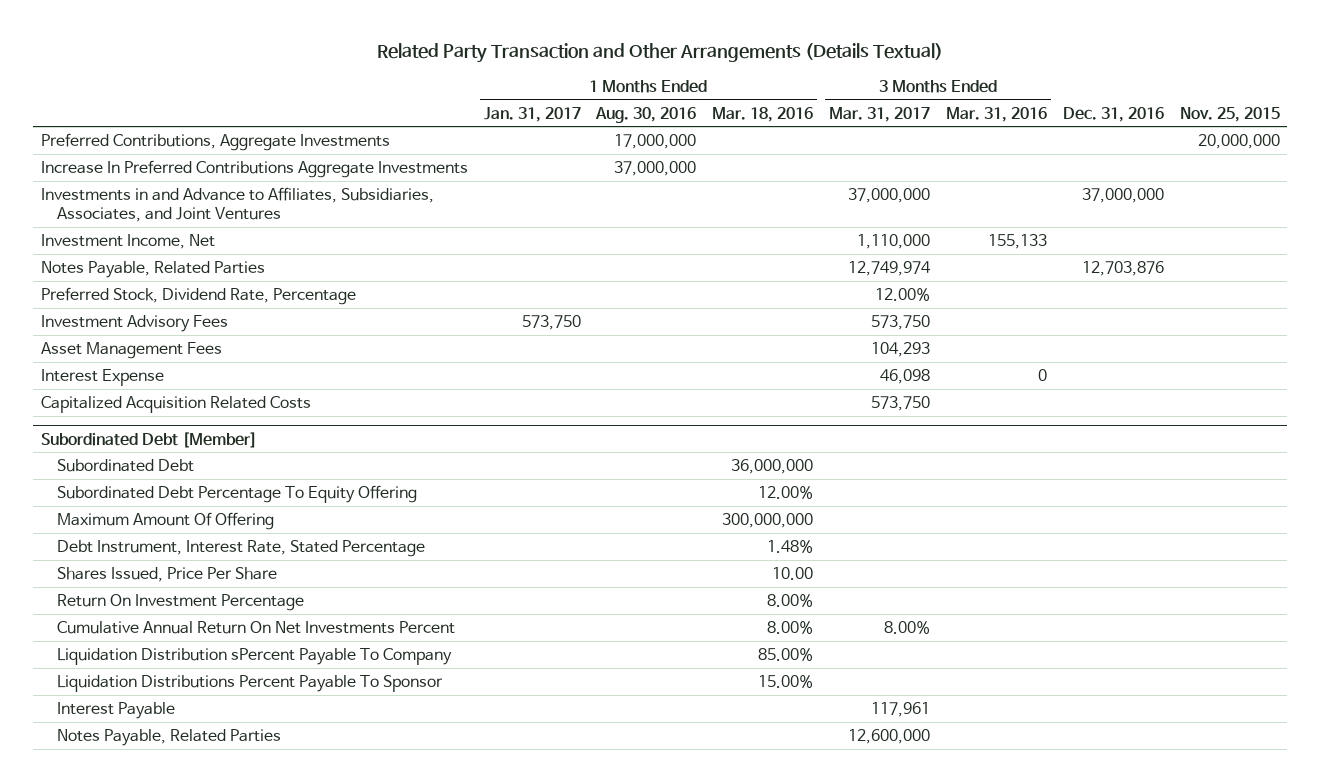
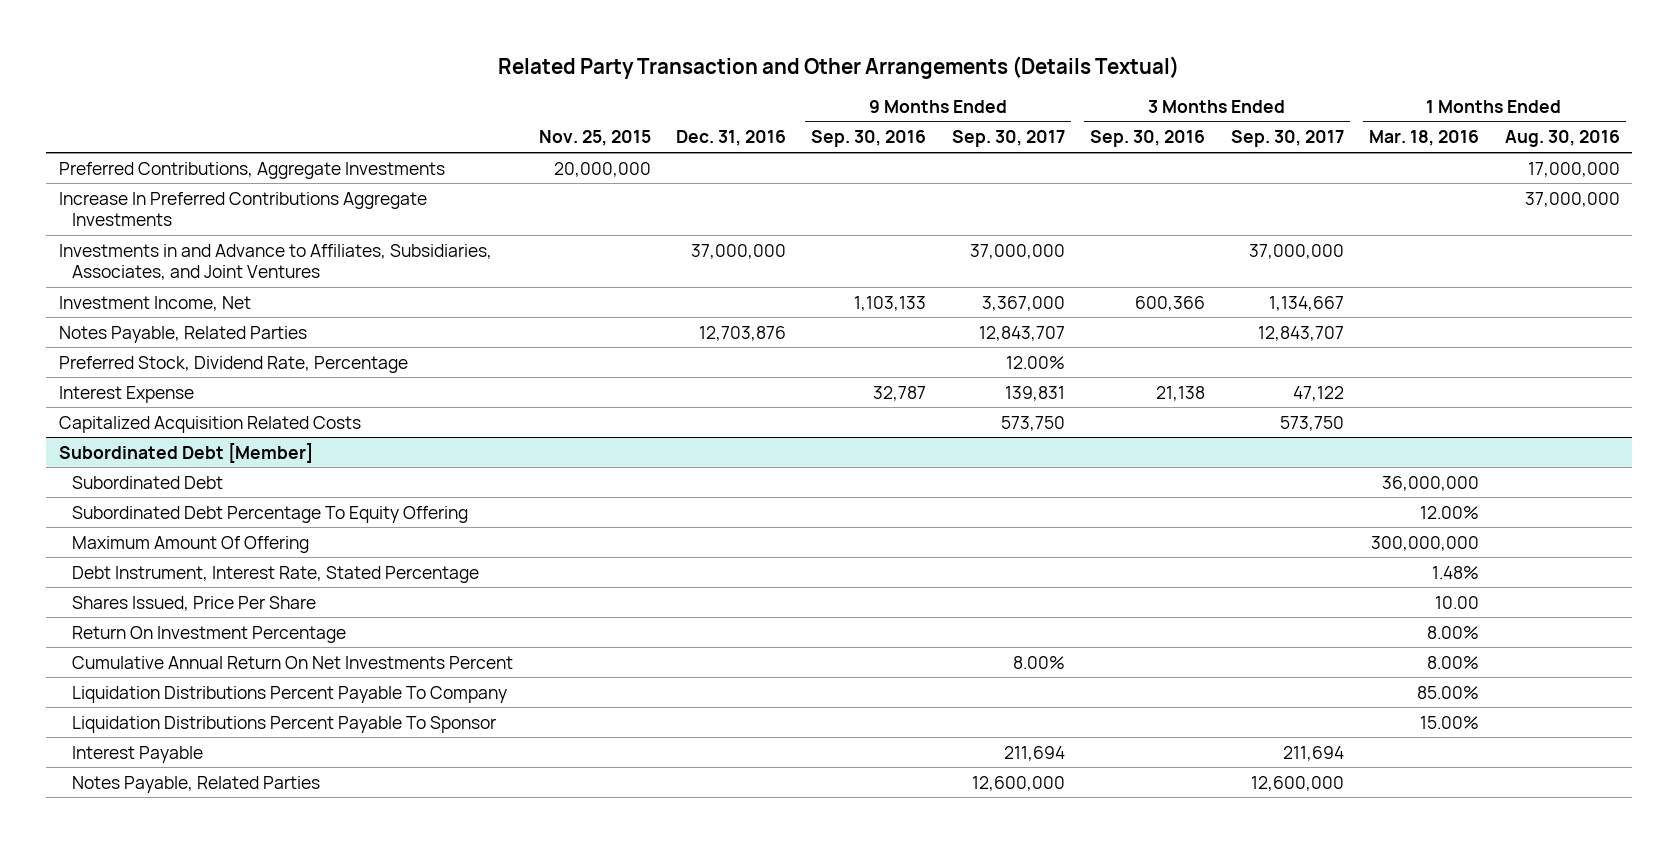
- | 1 Months Ended Jan. 31, 2017 | 1 Months Ended Aug. 30, 2016 | 1 Months Ended Mar. 18, 2016 | 3 Months Ended Mar. 31, 2017 | 3 Months Ended Mar. 31, 2016 | Dec. 31, 2016 | Nov. 25, 2015
+ | Nov. 25, 2015 | Dec. 31, 2016 | 9 Months Ended Sep. 30, 2016 | 9 Months Ended Sep. 30, 2017 | 3 Months Ended Sep. 30, 2016 | 3 Months Ended Sep. 30, 2017 | 1 Months Ended Mar. 18, 2016 | 1 Months Ended Aug. 30, 2016
- Investment Advisory Fees | 573,750 | | | 573,750 | | |
- Asset Management Fees | | | | 104,293 | | |
@ Subordinated Debt [Member]
- Liquidation Distribution sPercent Payable To Company | | | 85.00% | | | |
+ Liquidation Distributions Percent Payable To Company | | | | | | | 85.00% |

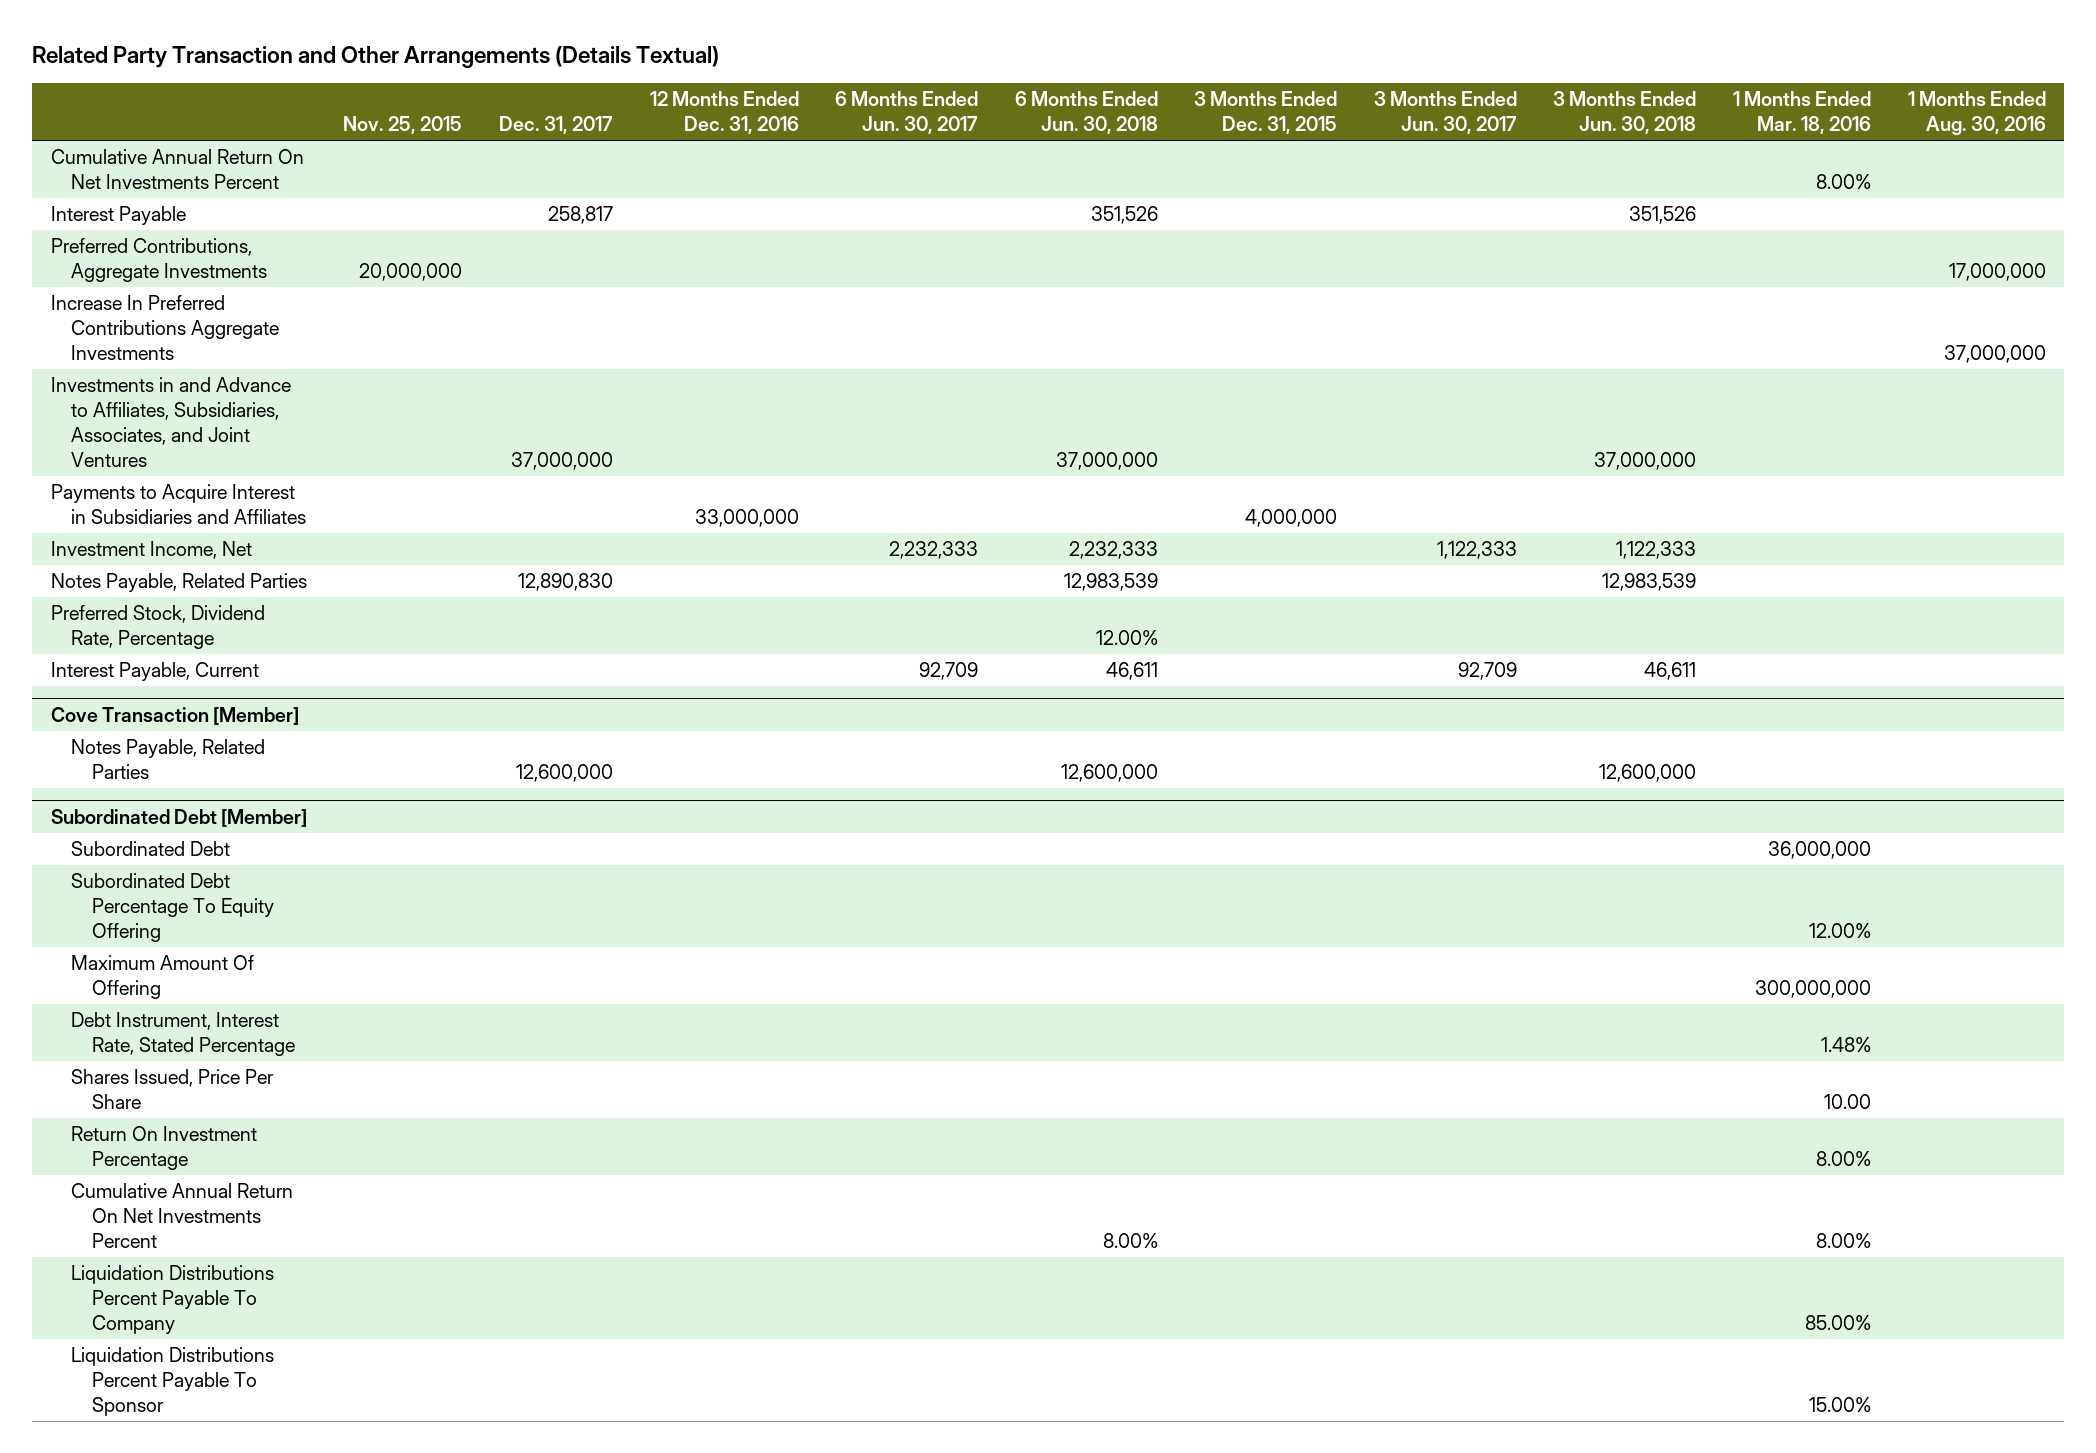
- | Nov. 25, 2015 | Dec. 31, 2016 | 9 Months Ended Sep. 30, 2016 | 9 Months Ended Sep. 30, 2017 | 3 Months Ended Sep. 30, 2016 | 3 Months Ended Sep. 30, 2017 | 1 Months Ended Mar. 18, 2016 | 1 Months Ended Aug. 30, 2016
+ | Nov. 25, 2015 | Dec. 31, 2017 | 12 Months Ended Dec. 31, 2016 | 6 Months Ended Jun. 30, 2017 | 6 Months Ended Jun. 30, 2018 | 3 Months Ended Dec. 31, 2015 | 3 Months Ended Jun. 30, 2017 | 3 Months Ended Jun. 30, 2018 | 1 Months Ended Mar. 18, 2016 | 1 Months Ended Aug. 30, 2016
+ Cumulative Annual Return On Net Investments Percent | | | | | | | | | 8.00% |
+ Interest Payable | | 258,817 | | | 351,526 | | | 351,526 | |
+ Payments to Acquire Interest in Subsidiaries and Affiliates | | | 33,000,000 | | | 4,000,000 | | | |
- Interest Expense | | | 32,787 | 139,831 | 21,138 | 47,122 | |
- Capitalized Acquisition Related Costs | | | | 573,750 | | 573,750 | |
+ Interest Payable, Current | | | | 92,709 | 46,611 | | 92,709 | 46,611 | |
+ Cove Transaction [Member]
+ Notes Payable, Related Parties | | 12,600,000 | | | 12,600,000 | | | 12,600,000 | |
@ Subordinated Debt [Member]
- Interest Payable | | | | 211,694 | | 211,694 | |
- Notes Payable, Related Parties | | | | 12,600,000 | | 12,600,000 | |

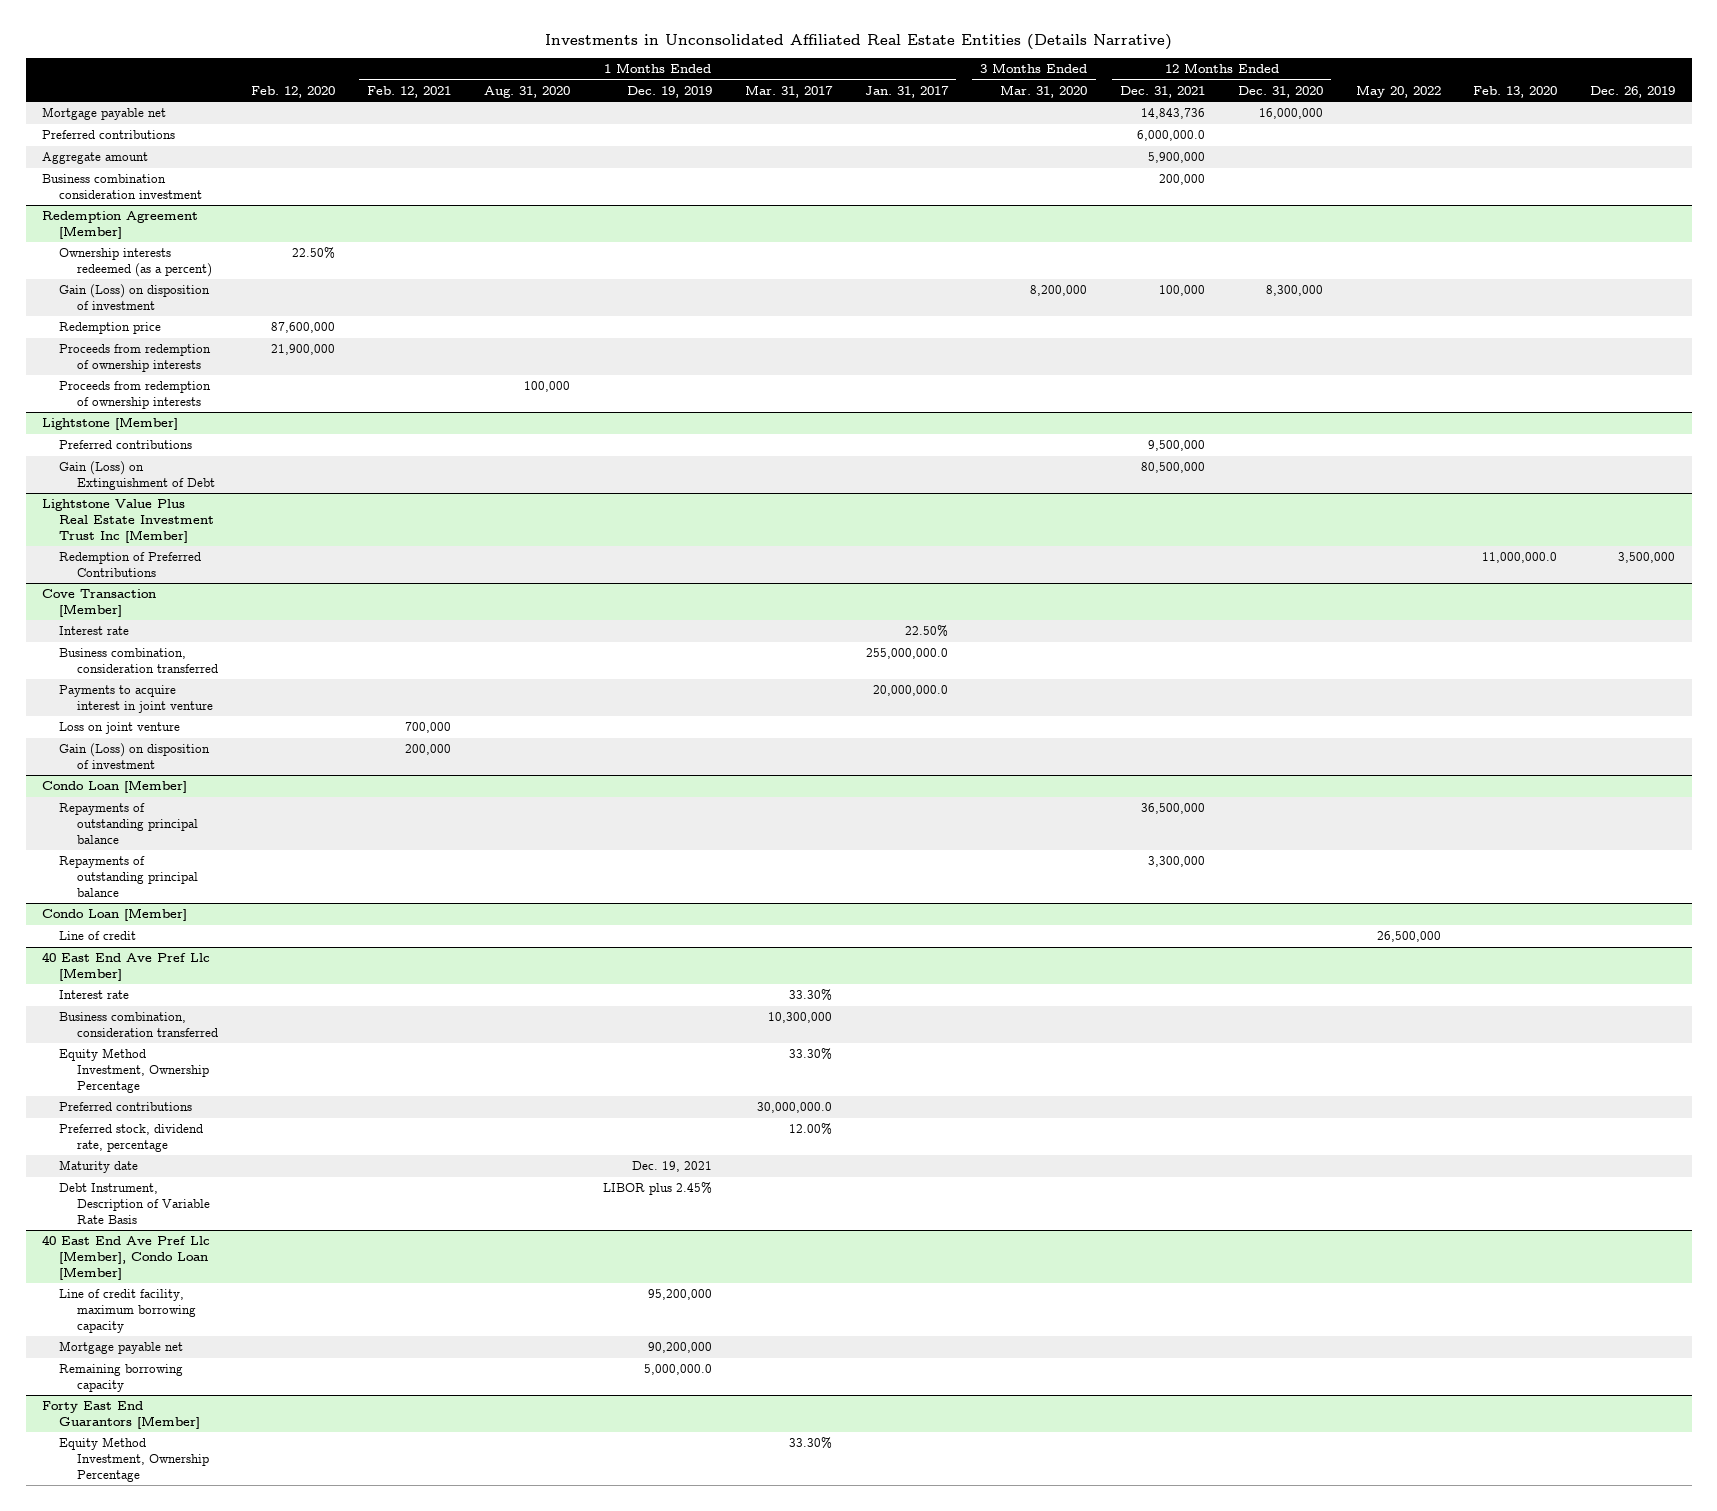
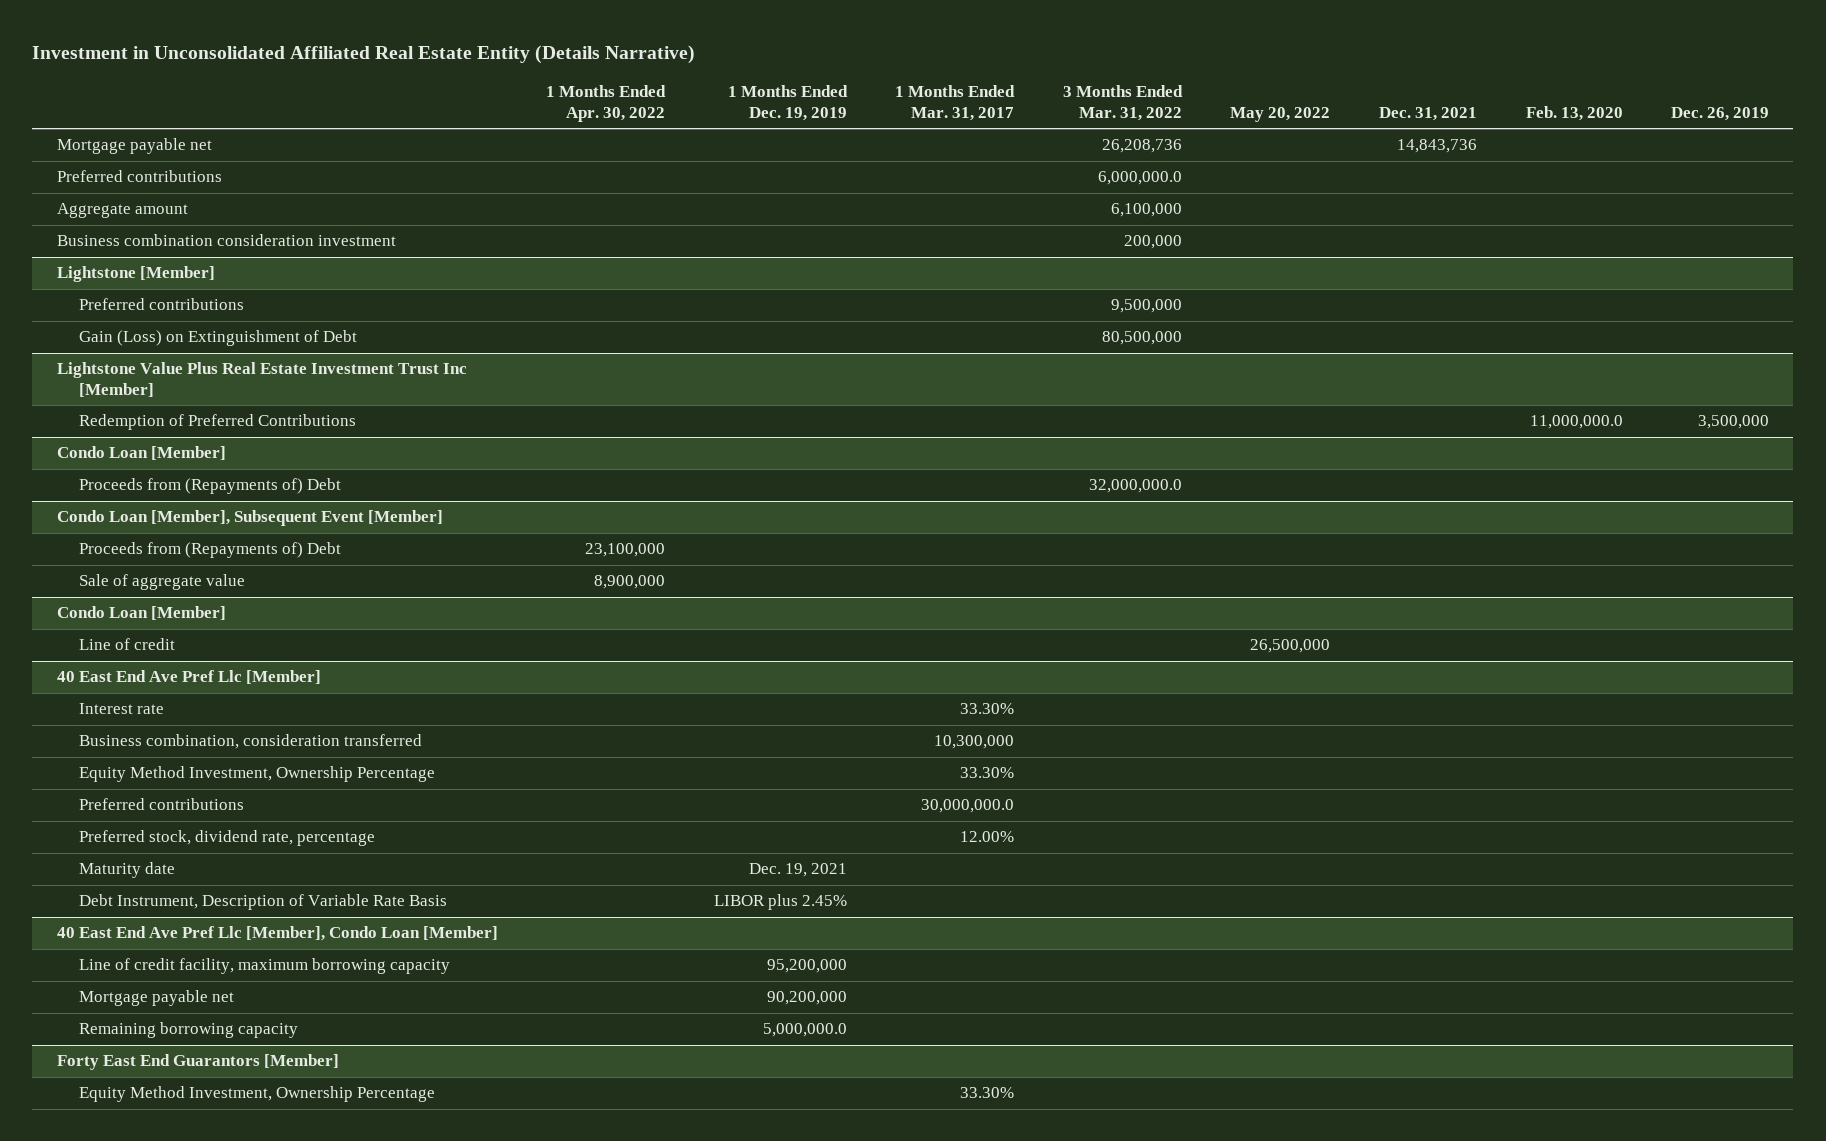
- Investments in Unconsolidated Affiliated Real Estate Entities (Details Narrative)
+ Investment in Unconsolidated Affiliated Real Estate Entity (Details Narrative)
- | Feb. 12, 2020 | 1 Months Ended Feb. 12, 2021 | 1 Months Ended Aug. 31, 2020 | 1 Months Ended Dec. 19, 2019 | 1 Months Ended Mar. 31, 2017 | 1 Months Ended Jan. 31, 2017 | 3 Months Ended Mar. 31, 2020 | 12 Months Ended Dec. 31, 2021 | 12 Months Ended Dec. 31, 2020 | May 20, 2022 | Feb. 13, 2020 | Dec. 26, 2019
+ | 1 Months Ended Apr. 30, 2022 | 1 Months Ended Dec. 19, 2019 | 1 Months Ended Mar. 31, 2017 | 3 Months Ended Mar. 31, 2022 | May 20, 2022 | Dec. 31, 2021 | Feb. 13, 2020 | Dec. 26, 2019
- Redemption Agreement [Member]
- Ownership interests redeemed (as a percent) | 22.50% | | | | | | | | | | |
- Gain (Loss) on disposition of investment | | | | | | | 8,200,000 | 100,000 | 8,300,000 | | |
- Redemption price | 87,600,000 | | | | | | | | | | |
- Proceeds from redemption of ownership interests | 21,900,000 | | | | | | | | | | |
- Proceeds from redemption of ownership interests | | | 100,000 | | | | | | | | |
- Cove Transaction [Member]
- Interest rate | | | | | | 22.50% | | | | | |
- Business combination, consideration transferred | | | | | | 255,000,000.0 | | | | | |
- Payments to acquire interest in joint venture | | | | | | 20,000,000.0 | | | | | |
- Loss on joint venture | | 700,000 | | | | | | | | | |
- Gain (Loss) on disposition of investment | | 200,000 | | | | | | | | | |
@ Condo Loan [Member]
- Repayments of outstanding principal balance | | | | | | | | 36,500,000 | | | |
- Repayments of outstanding principal balance | | | | | | | | 3,300,000 | | | |
+ Proceeds from (Repayments of) Debt | | | | 32,000,000.0 | | | |
+ Condo Loan [Member], Subsequent Event [Member]
+ Proceeds from (Repayments of) Debt | 23,100,000 | | | | | | |
+ Sale of aggregate value | 8,900,000 | | | | | | |

